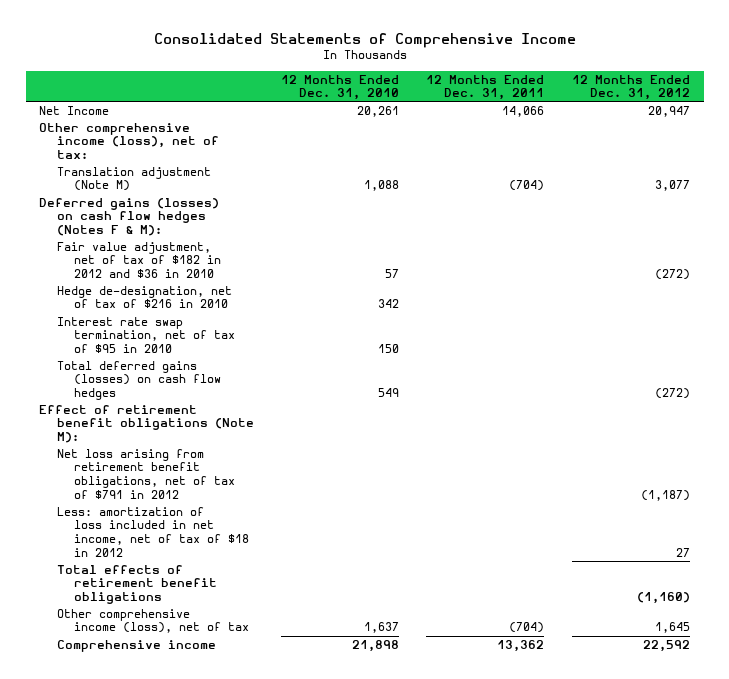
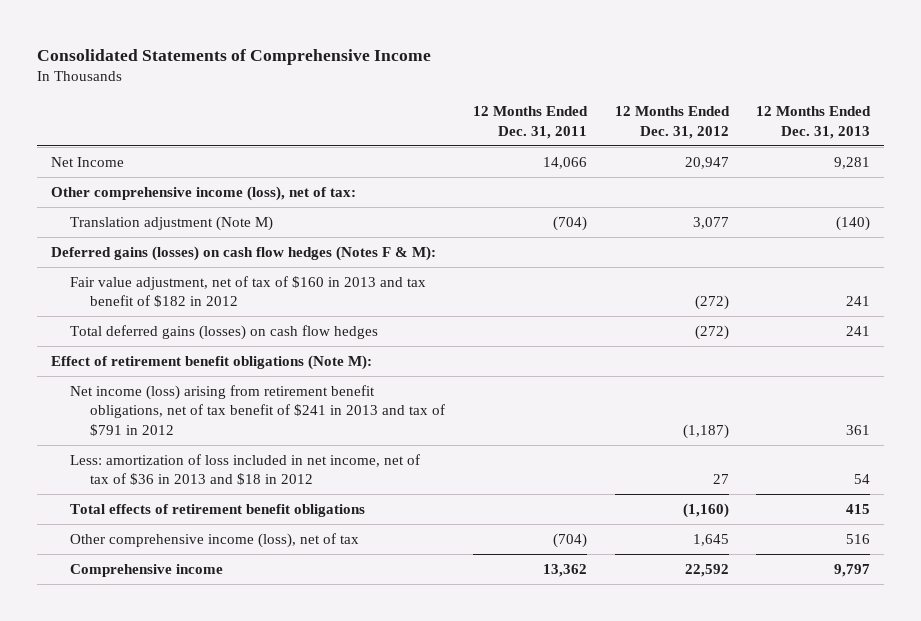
- | 12 Months Ended Dec. 31, 2010 | 12 Months Ended Dec. 31, 2011 | 12 Months Ended Dec. 31, 2012
+ | 12 Months Ended Dec. 31, 2011 | 12 Months Ended Dec. 31, 2012 | 12 Months Ended Dec. 31, 2013
- Fair value adjustment, net of tax of $182 in 2012 and $36 in 2010 | 57 | | (272)
- Hedge de-designation, net of tax of $216 in 2010 | 342 | |
- Interest rate swap termination, net of tax of $95 in 2010 | 150 | |
+ Fair value adjustment, net of tax of $160 in 2013 and tax benefit of $182 in 2012 | | (272) | 241
- Net loss arising from retirement benefit obligations, net of tax of $791 in 2012 | | | (1,187)
- Less: amortization of loss included in net income, net of tax of $18 in 2012 | | | 27
+ Net income (loss) arising from retirement benefit obligations, net of tax benefit of $241 in 2013 and tax of $791 in 2012 | | (1,187) | 361
+ Less: amortization of loss included in net income, net of tax of $36 in 2013 and $18 in 2012 | | 27 | 54

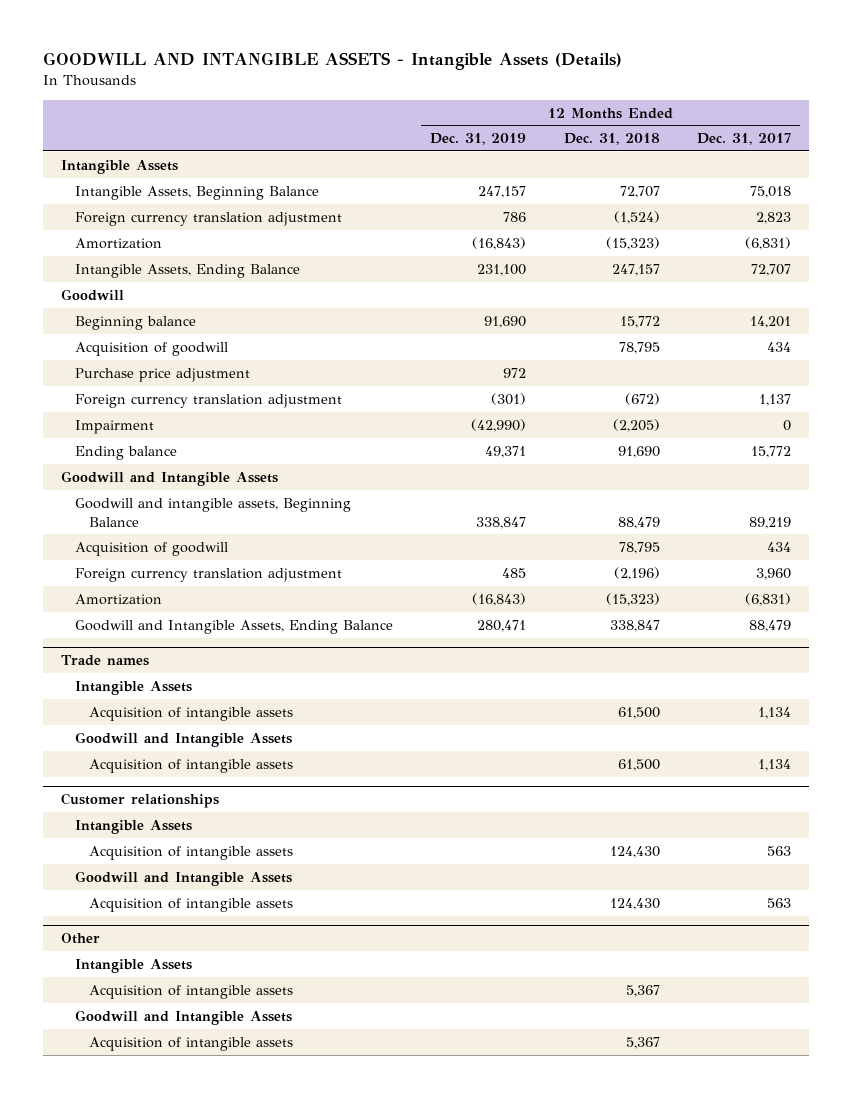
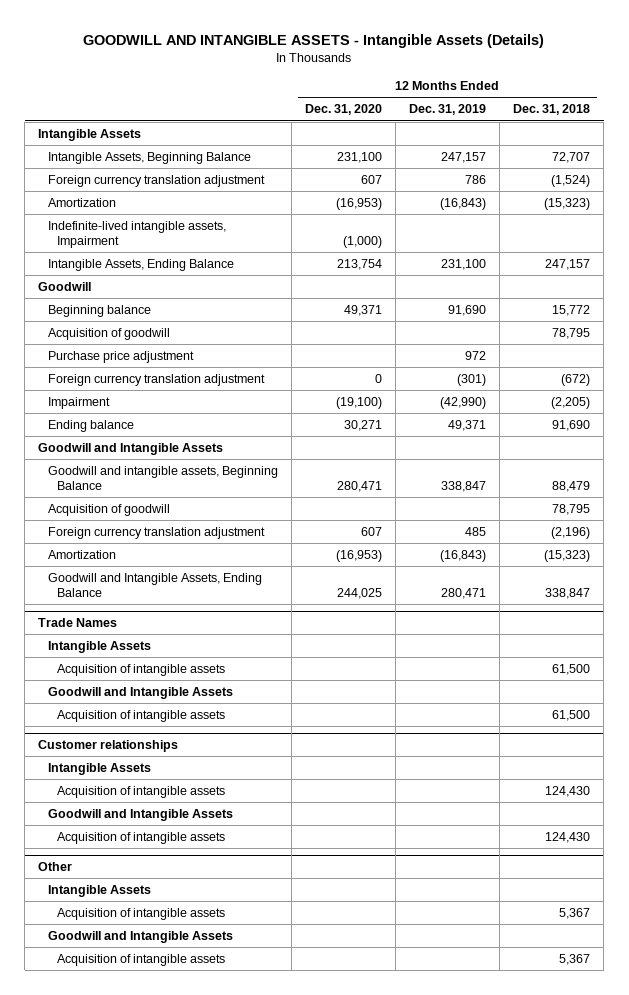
- | 12 Months Ended Dec. 31, 2019 | 12 Months Ended Dec. 31, 2018 | 12 Months Ended Dec. 31, 2017
+ | 12 Months Ended Dec. 31, 2020 | 12 Months Ended Dec. 31, 2019 | 12 Months Ended Dec. 31, 2018
+ Indefinite-lived intangible assets, Impairment | (1,000) | |
- Trade names
+ Trade Names

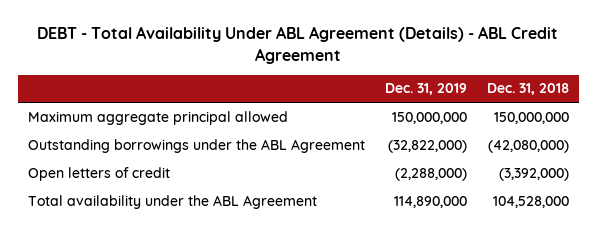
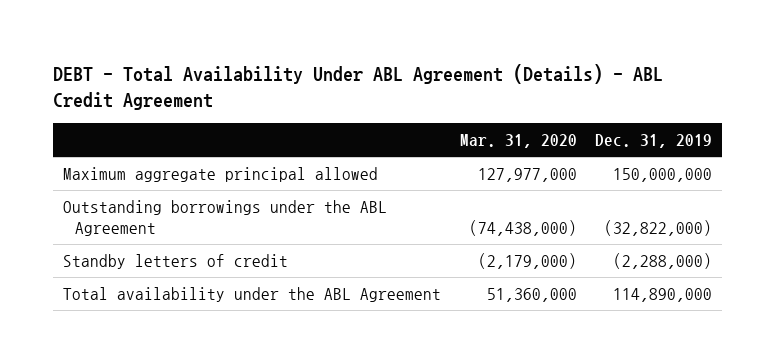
- | Dec. 31, 2019 | Dec. 31, 2018
+ | Mar. 31, 2020 | Dec. 31, 2019
- Open letters of credit | (2,288,000) | (3,392,000)
+ Standby letters of credit | (2,179,000) | (2,288,000)

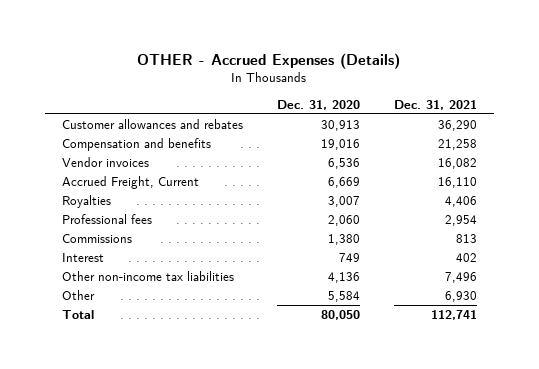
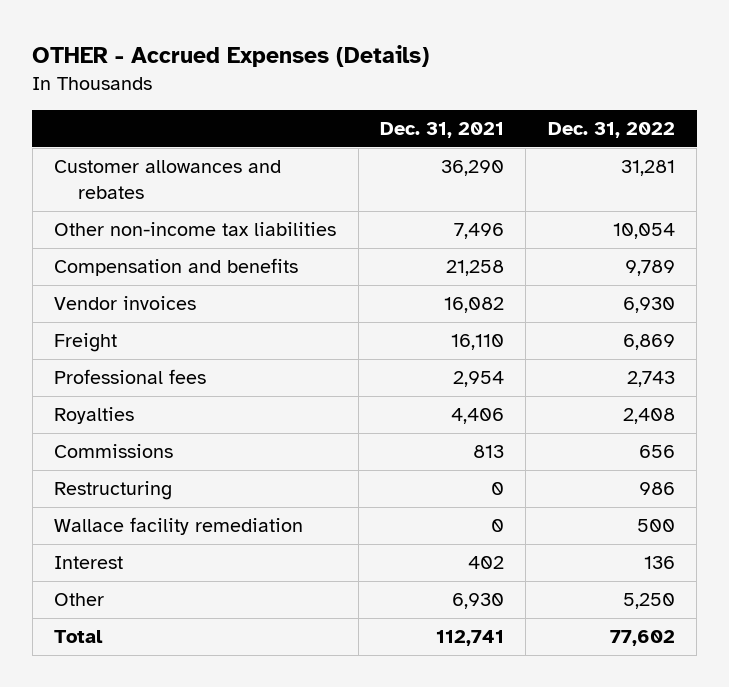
- | Dec. 31, 2020 | Dec. 31, 2021
+ | Dec. 31, 2021 | Dec. 31, 2022
moved up: Other non-income tax liabilities | 7,496 | 10,054
- Accrued Freight, Current | 6,669 | 16,110
+ Freight | 16,110 | 6,869
moved down: Royalties | 4,406 | 2,408
+ Restructuring | 0 | 986
+ Wallace facility remediation | 0 | 500

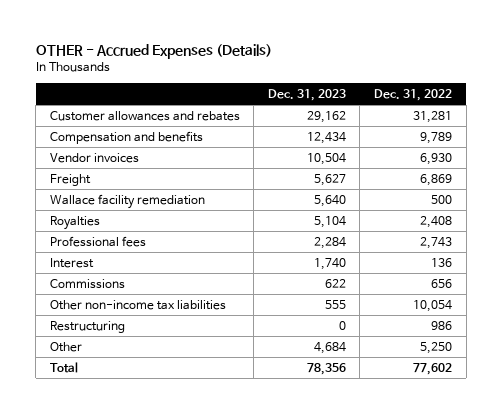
- | Dec. 31, 2021 | Dec. 31, 2022
+ | Dec. 31, 2023 | Dec. 31, 2022
moved up: Wallace facility remediation | 5,640 | 500
moved down: Professional fees | 2,284 | 2,743
moved up: Interest | 1,740 | 136
moved down: Other non-income tax liabilities | 555 | 10,054

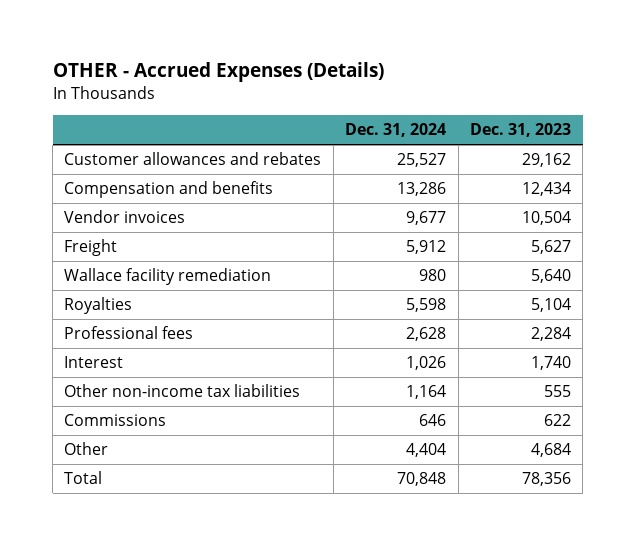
- | Dec. 31, 2023 | Dec. 31, 2022
+ | Dec. 31, 2024 | Dec. 31, 2023
- Restructuring | 0 | 986
moved down: Commissions | 646 | 622

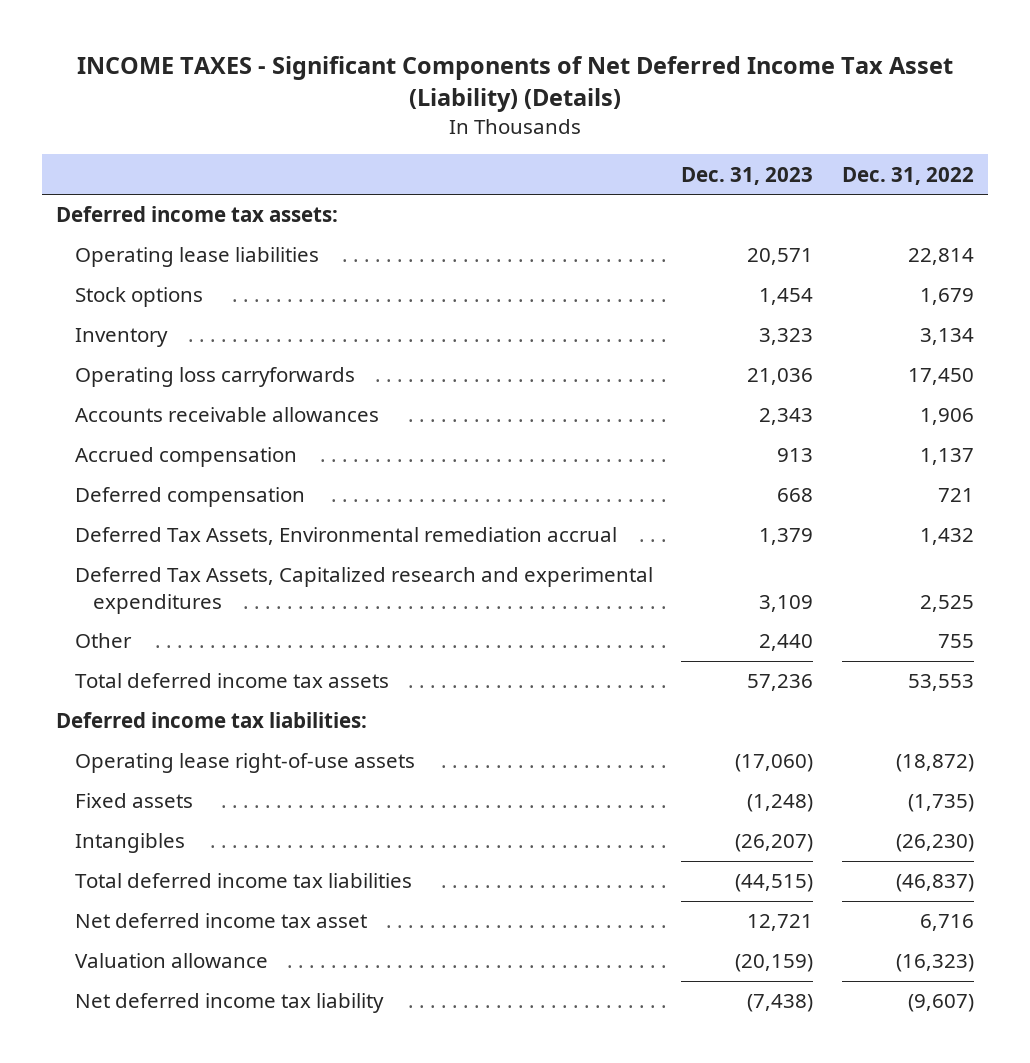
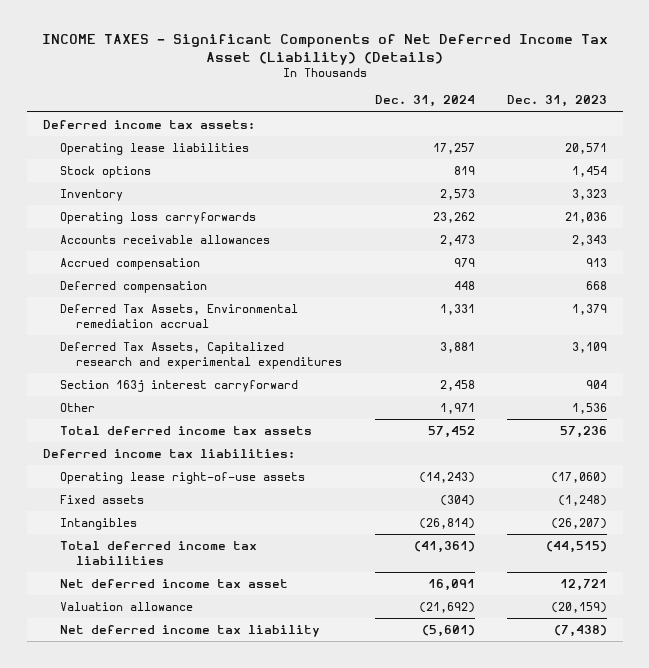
- | Dec. 31, 2023 | Dec. 31, 2022
+ | Dec. 31, 2024 | Dec. 31, 2023
- Other | 2,440 | 755
+ Section 163j interest carryforward | 2,458 | 904
+ Other | 1,971 | 1,536

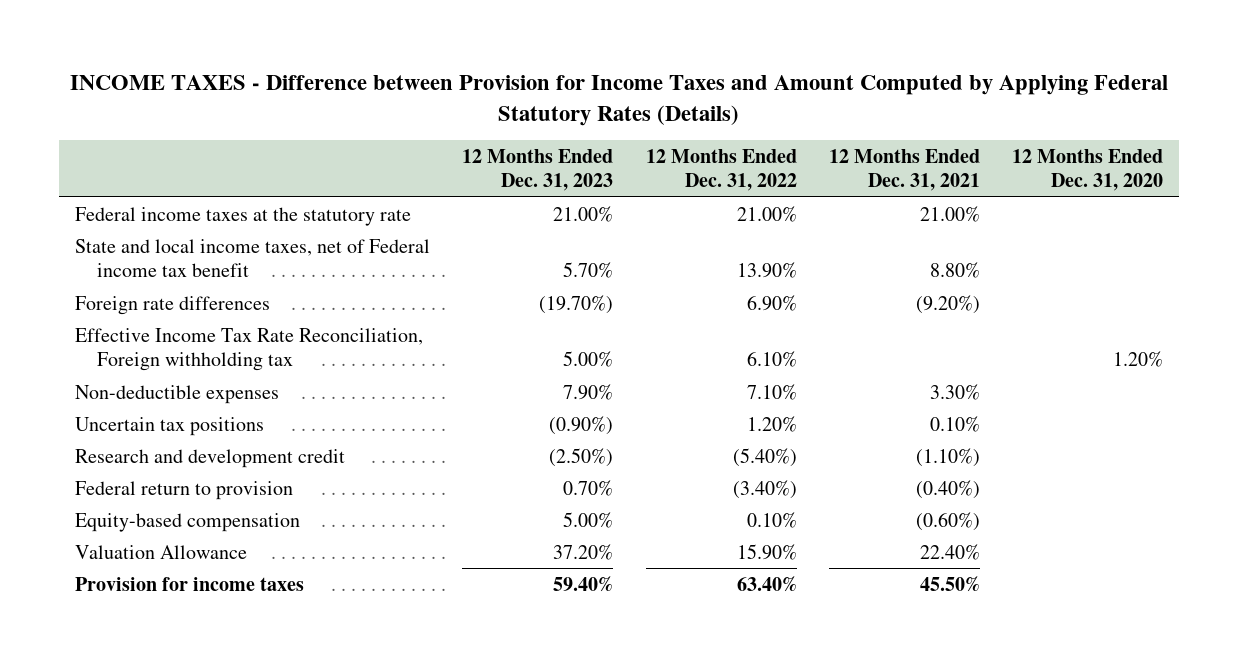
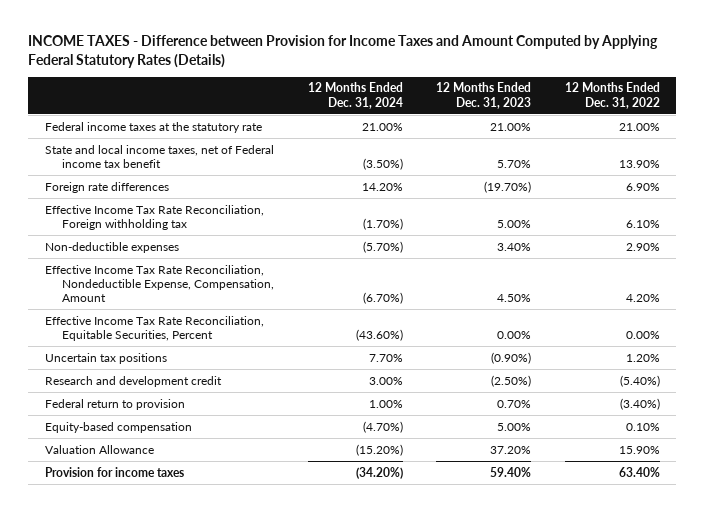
- | 12 Months Ended Dec. 31, 2023 | 12 Months Ended Dec. 31, 2022 | 12 Months Ended Dec. 31, 2021 | 12 Months Ended Dec. 31, 2020
+ | 12 Months Ended Dec. 31, 2024 | 12 Months Ended Dec. 31, 2023 | 12 Months Ended Dec. 31, 2022
- Non-deductible expenses | 7.90% | 7.10% | 3.30% |
+ Non-deductible expenses | (5.70%) | 3.40% | 2.90%
+ Effective Income Tax Rate Reconciliation, Nondeductible Expense, Compensation, Amount | (6.70%) | 4.50% | 4.20%
+ Effective Income Tax Rate Reconciliation, Equitable Securities, Percent | (43.60%) | 0.00% | 0.00%

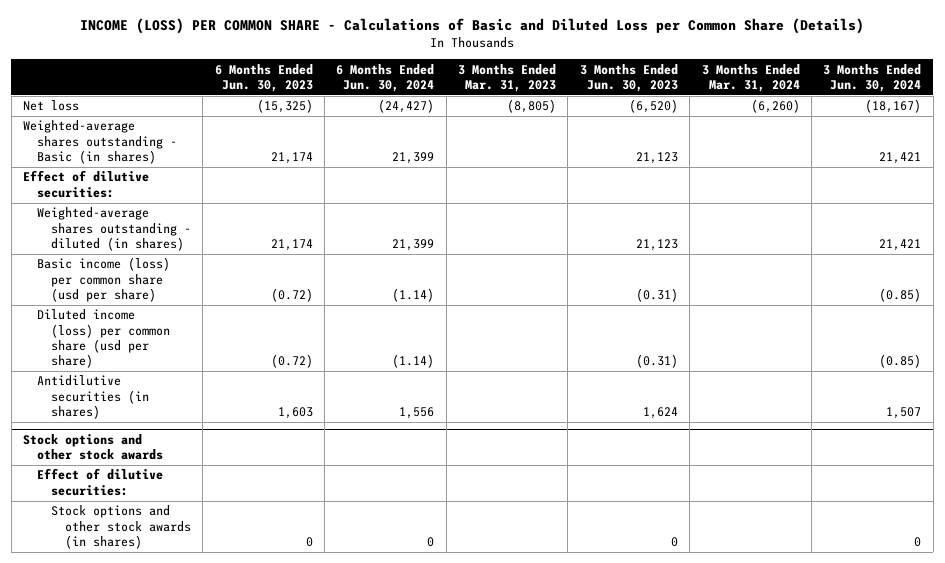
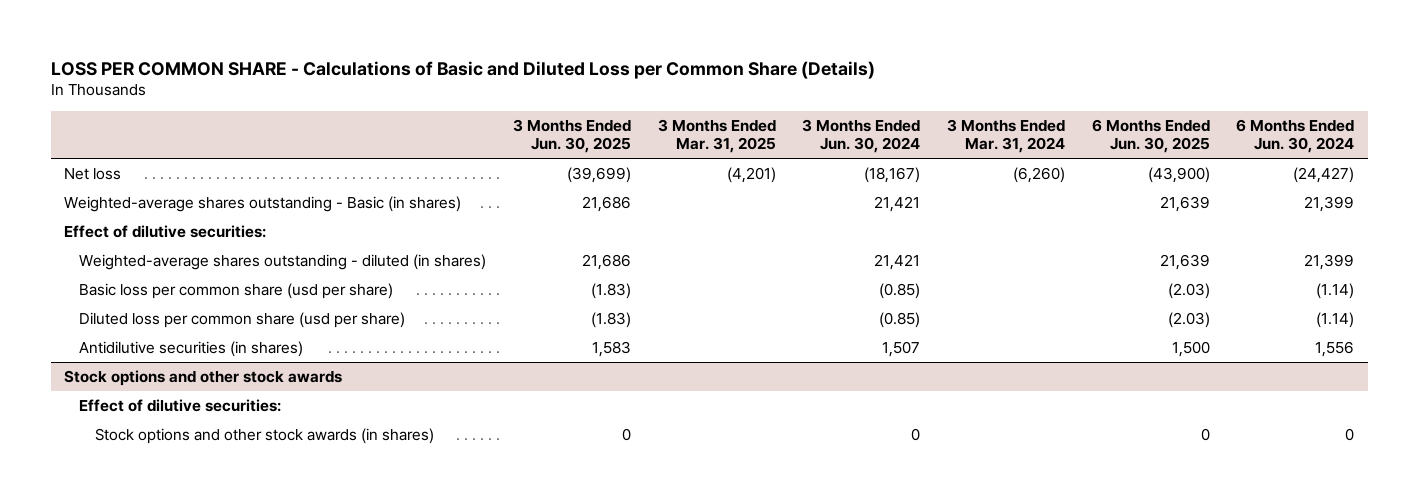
- INCOME (LOSS) PER COMMON SHARE - Calculations of Basic and Diluted Loss per Common Share (Details)
+ LOSS PER COMMON SHARE - Calculations of Basic and Diluted Loss per Common Share (Details)
- | 6 Months Ended Jun. 30, 2023 | 6 Months Ended Jun. 30, 2024 | 3 Months Ended Mar. 31, 2023 | 3 Months Ended Jun. 30, 2023 | 3 Months Ended Mar. 31, 2024 | 3 Months Ended Jun. 30, 2024
+ | 3 Months Ended Jun. 30, 2025 | 3 Months Ended Mar. 31, 2025 | 3 Months Ended Jun. 30, 2024 | 3 Months Ended Mar. 31, 2024 | 6 Months Ended Jun. 30, 2025 | 6 Months Ended Jun. 30, 2024
- Basic income (loss) per common share (usd per share) | (0.72) | (1.14) | | (0.31) | | (0.85)
- Diluted income (loss) per common share (usd per share) | (0.72) | (1.14) | | (0.31) | | (0.85)
+ Basic loss per common share (usd per share) | (1.83) | | (0.85) | | (2.03) | (1.14)
+ Diluted loss per common share (usd per share) | (1.83) | | (0.85) | | (2.03) | (1.14)

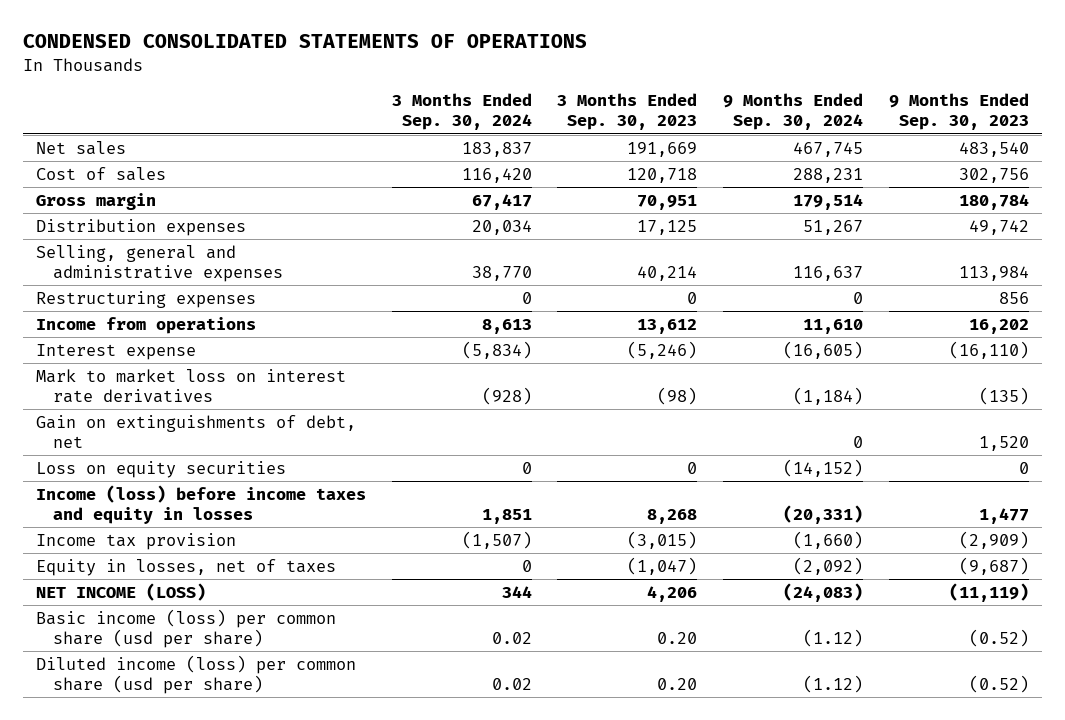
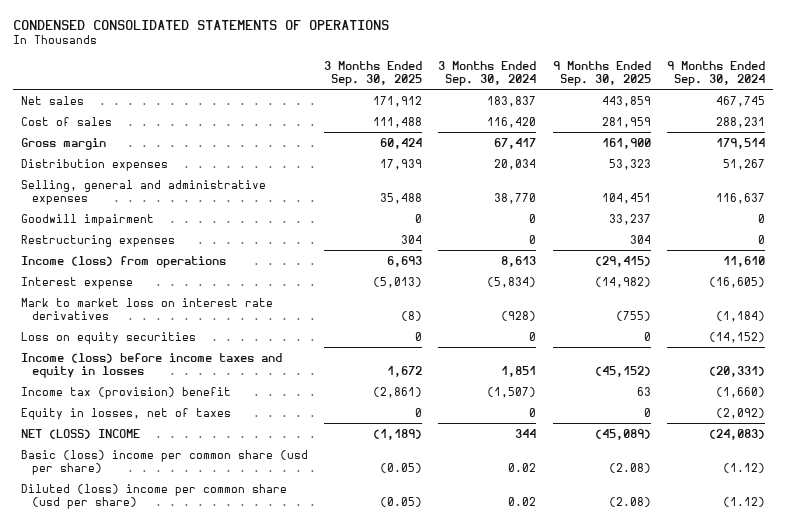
- | 3 Months Ended Sep. 30, 2024 | 3 Months Ended Sep. 30, 2023 | 9 Months Ended Sep. 30, 2024 | 9 Months Ended Sep. 30, 2023
+ | 3 Months Ended Sep. 30, 2025 | 3 Months Ended Sep. 30, 2024 | 9 Months Ended Sep. 30, 2025 | 9 Months Ended Sep. 30, 2024
+ Goodwill impairment | 0 | 0 | 33,237 | 0
- Income from operations | 8,613 | 13,612 | 11,610 | 16,202
+ Income (loss) from operations | 6,693 | 8,613 | (29,415) | 11,610
- Gain on extinguishments of debt, net | | | 0 | 1,520
- Income tax provision | (1,507) | (3,015) | (1,660) | (2,909)
+ Income tax (provision) benefit | (2,861) | (1,507) | 63 | (1,660)
- NET INCOME (LOSS) | 344 | 4,206 | (24,083) | (11,119)
- Basic income (loss) per common share (usd per share) | 0.02 | 0.20 | (1.12) | (0.52)
- Diluted income (loss) per common share (usd per share) | 0.02 | 0.20 | (1.12) | (0.52)
+ NET (LOSS) INCOME | (1,189) | 344 | (45,089) | (24,083)
+ Basic (loss) income per common share (usd per share) | (0.05) | 0.02 | (2.08) | (1.12)
+ Diluted (loss) income per common share (usd per share) | (0.05) | 0.02 | (2.08) | (1.12)

